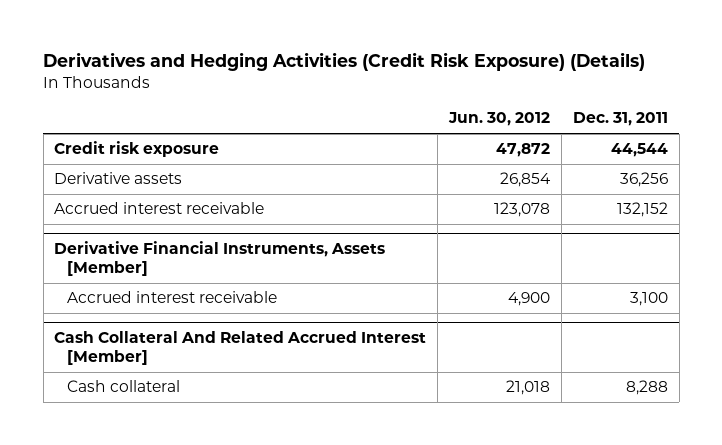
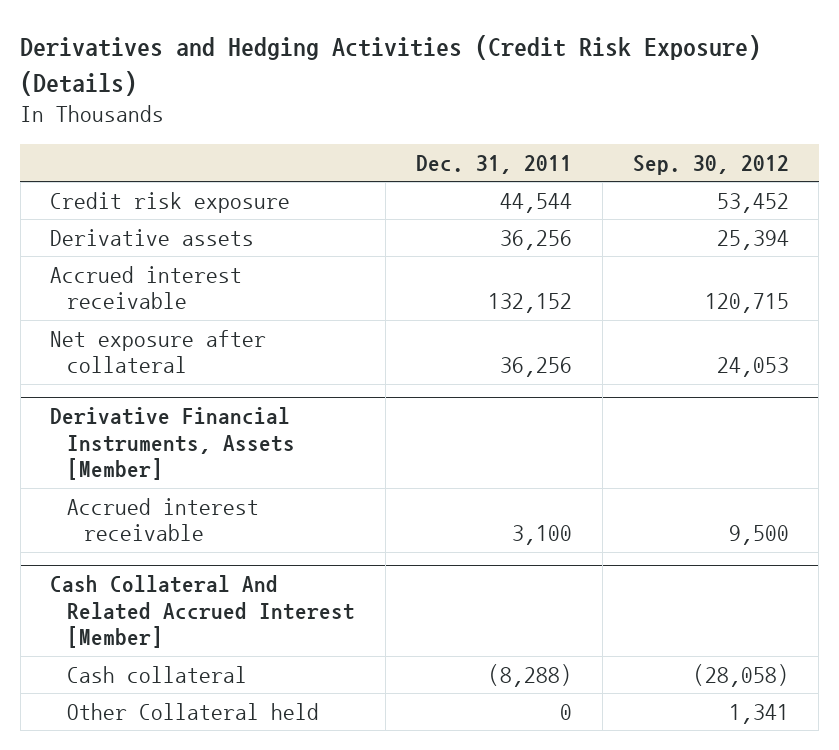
- | Jun. 30, 2012 | Dec. 31, 2011
+ | Dec. 31, 2011 | Sep. 30, 2012
+ Net exposure after collateral | 36,256 | 24,053
@ Cash Collateral And Related Accrued Interest [Member]
- Cash collateral | 21,018 | 8,288
+ Cash collateral | (8,288) | (28,058)
+ Other Collateral held | 0 | 1,341

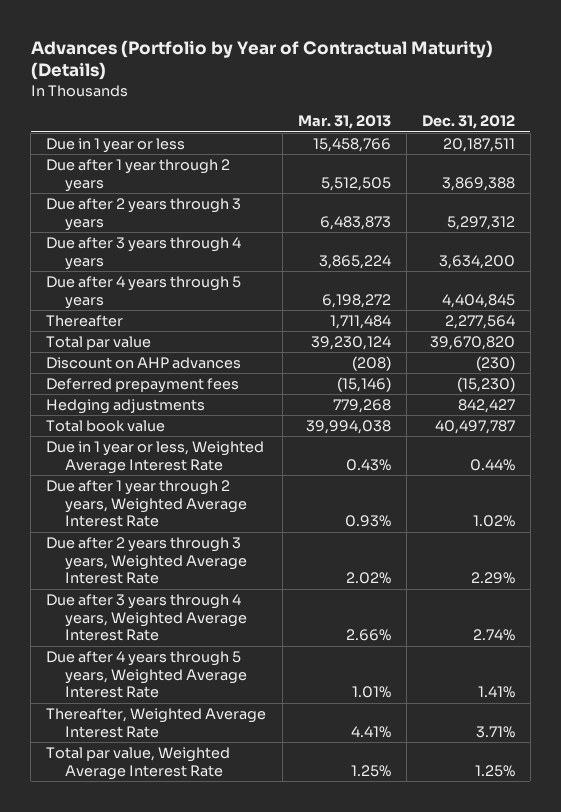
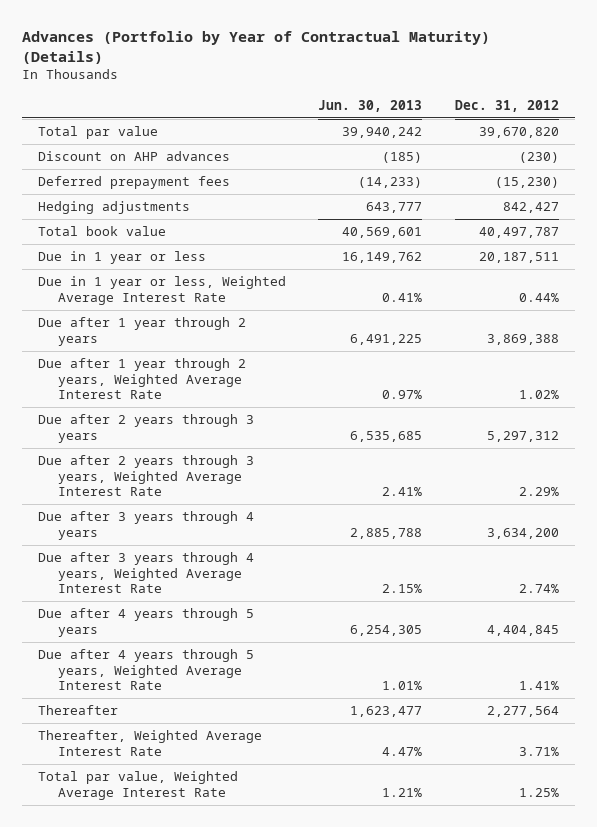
- | Mar. 31, 2013 | Dec. 31, 2012
+ | Jun. 30, 2013 | Dec. 31, 2012
moved down: Due in 1 year or less | 16,149,762 | 20,187,511
moved down: Due after 1 year through 2 years | 6,491,225 | 3,869,388
moved down: Due after 2 years through 3 years | 6,535,685 | 5,297,312
moved down: Due after 3 years through 4 years | 2,885,788 | 3,634,200
moved down: Due after 4 years through 5 years | 6,254,305 | 4,404,845
moved down: Thereafter | 1,623,477 | 2,277,564

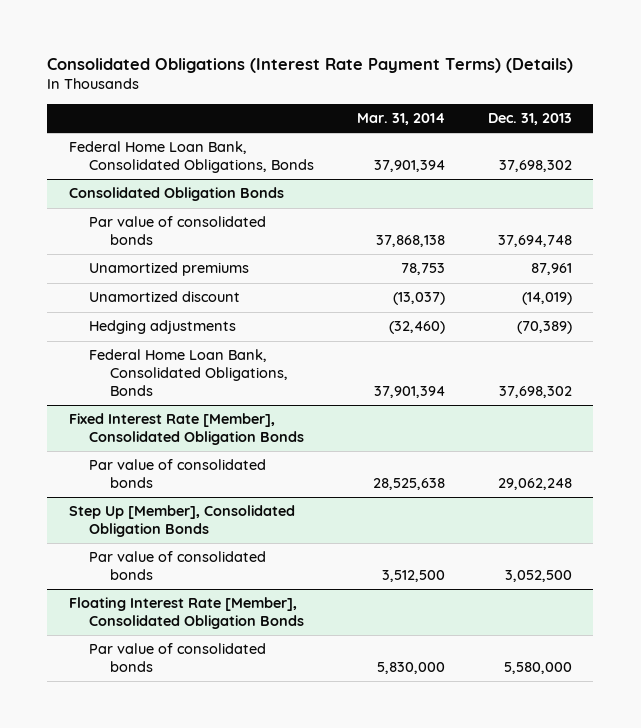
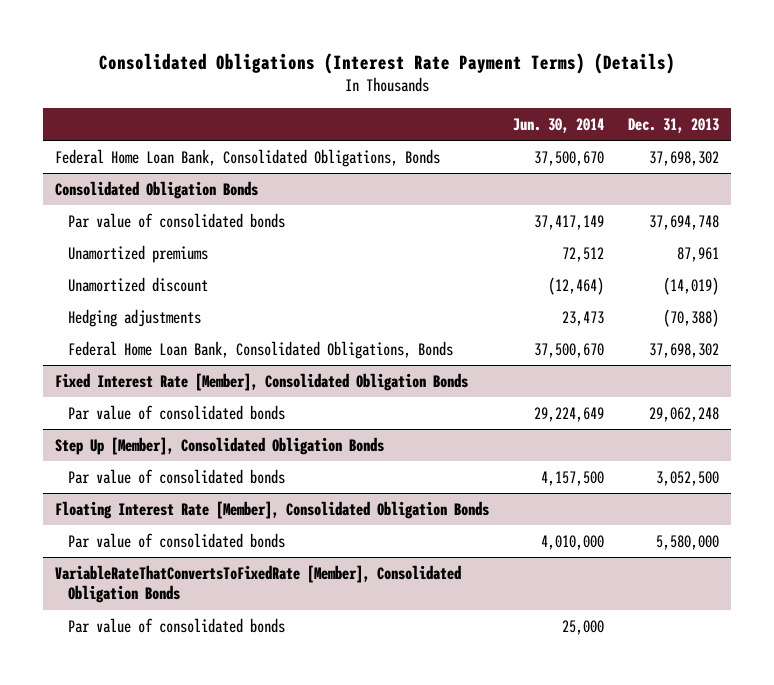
- | Mar. 31, 2014 | Dec. 31, 2013
+ | Jun. 30, 2014 | Dec. 31, 2013
@ Consolidated Obligation Bonds
- Hedging adjustments | (32,460) | (70,389)
+ Hedging adjustments | 23,473 | (70,388)
+ VariableRateThatConvertsToFixedRate [Member], Consolidated Obligation Bonds
+ Par value of consolidated bonds | 25,000 |

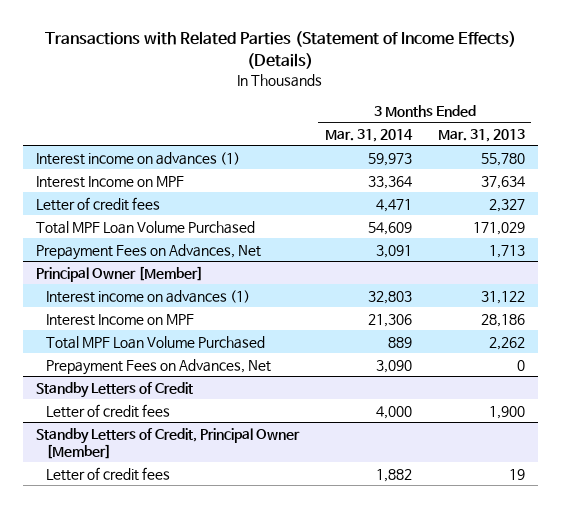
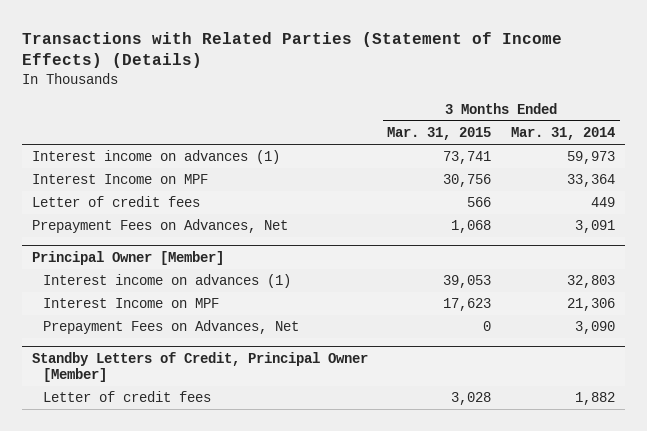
- | 3 Months Ended Mar. 31, 2014 | 3 Months Ended Mar. 31, 2013
+ | 3 Months Ended Mar. 31, 2015 | 3 Months Ended Mar. 31, 2014
- Letter of credit fees | 4,471 | 2,327
- Total MPF Loan Volume Purchased | 54,609 | 171,029
+ Letter of credit fees | 566 | 449
@ Principal Owner [Member]
- Total MPF Loan Volume Purchased | 889 | 2,262
- Standby Letters of Credit
- Letter of credit fees | 4,000 | 1,900

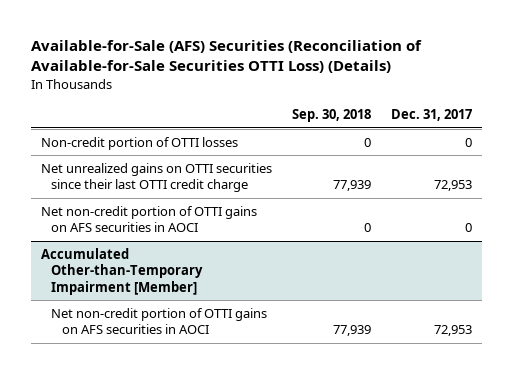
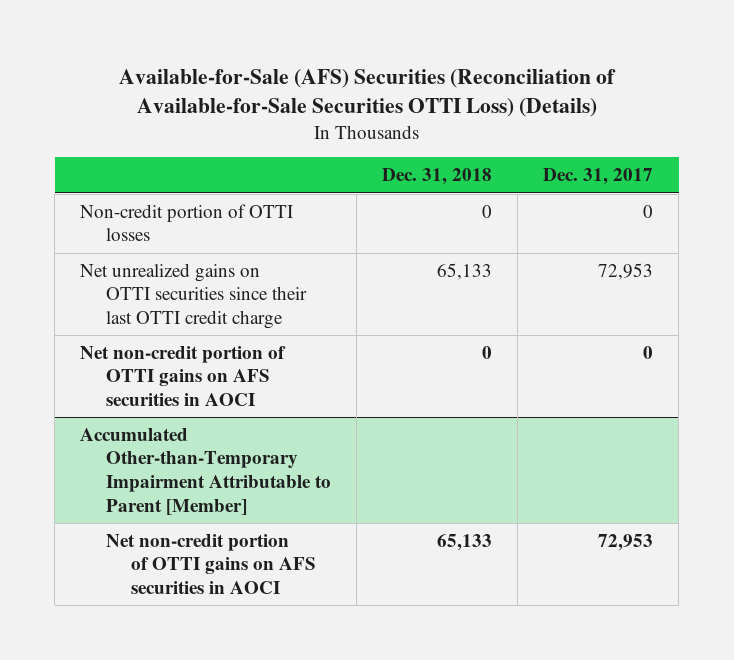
- | Sep. 30, 2018 | Dec. 31, 2017
+ | Dec. 31, 2018 | Dec. 31, 2017
- Accumulated Other-than-Temporary Impairment [Member]
+ Accumulated Other-than-Temporary Impairment Attributable to Parent [Member]

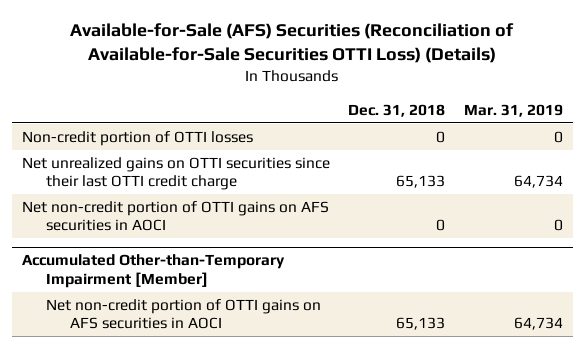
- | Dec. 31, 2018 | Dec. 31, 2017
+ | Dec. 31, 2018 | Mar. 31, 2019
- Accumulated Other-than-Temporary Impairment Attributable to Parent [Member]
+ Accumulated Other-than-Temporary Impairment [Member]

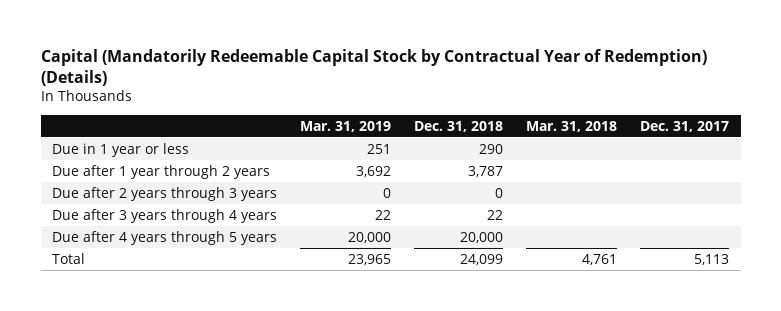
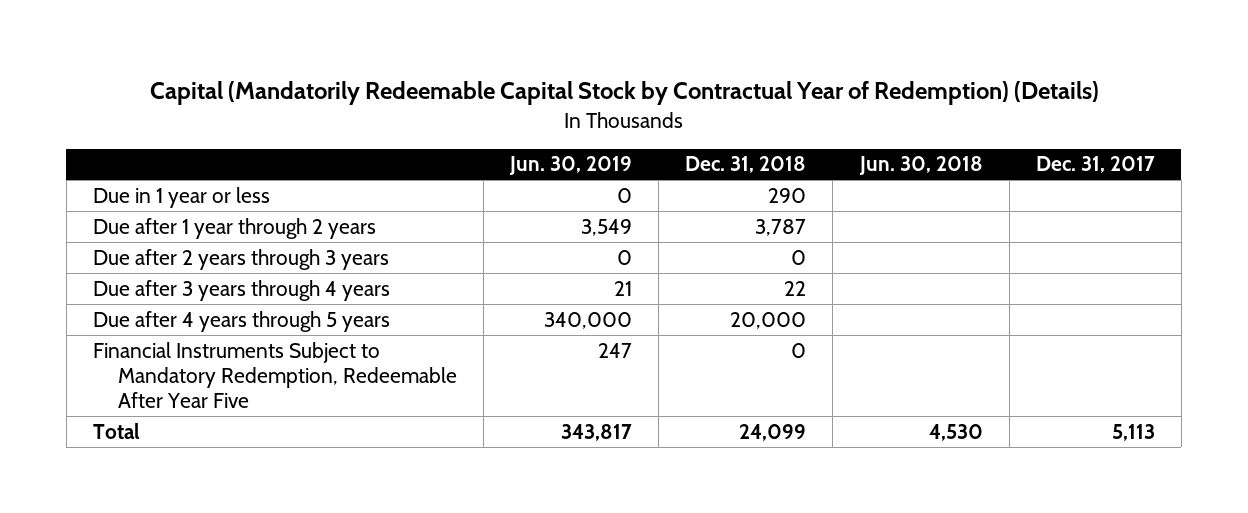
- | Mar. 31, 2019 | Dec. 31, 2018 | Mar. 31, 2018 | Dec. 31, 2017
+ | Jun. 30, 2019 | Dec. 31, 2018 | Jun. 30, 2018 | Dec. 31, 2017
+ Financial Instruments Subject to Mandatory Redemption, Redeemable After Year Five | 247 | 0 | |

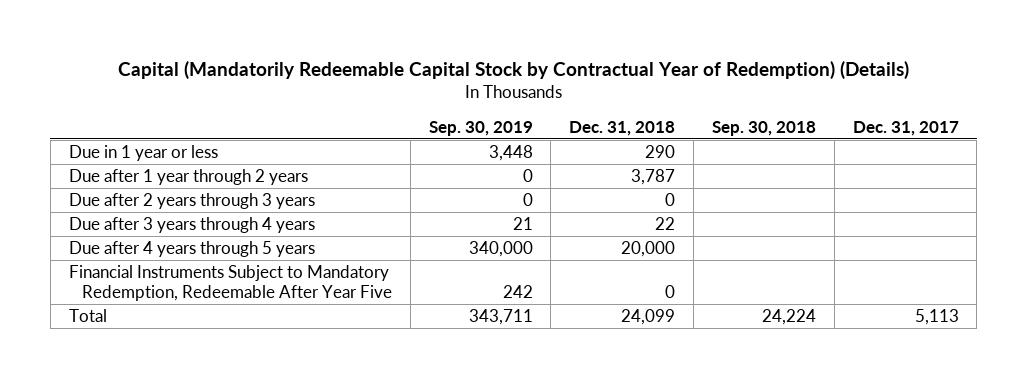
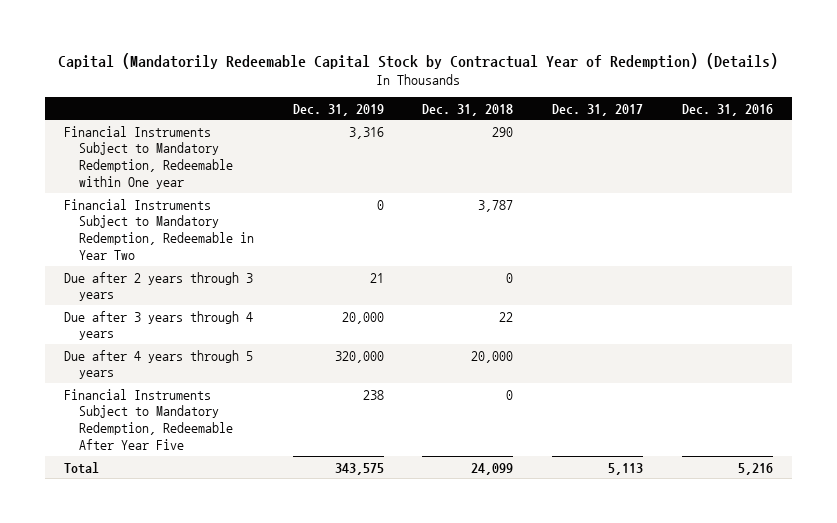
- | Sep. 30, 2019 | Dec. 31, 2018 | Sep. 30, 2018 | Dec. 31, 2017
+ | Dec. 31, 2019 | Dec. 31, 2018 | Dec. 31, 2017 | Dec. 31, 2016
- Due in 1 year or less | 3,448 | 290 | |
- Due after 1 year through 2 years | 0 | 3,787 | |
+ Financial Instruments Subject to Mandatory Redemption, Redeemable within One year | 3,316 | 290 | |
+ Financial Instruments Subject to Mandatory Redemption, Redeemable in Year Two | 0 | 3,787 | |

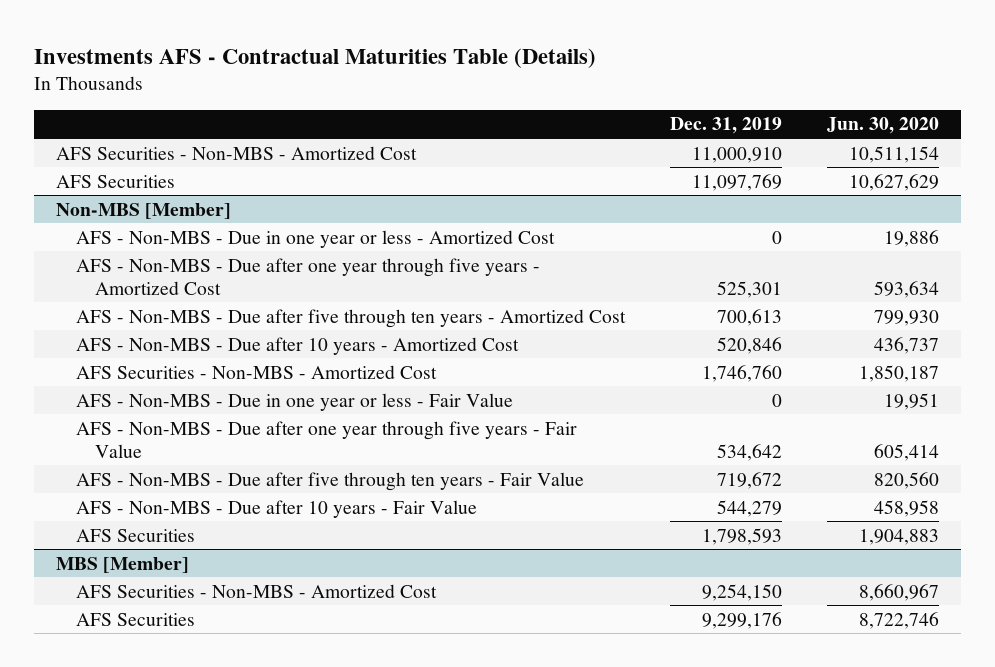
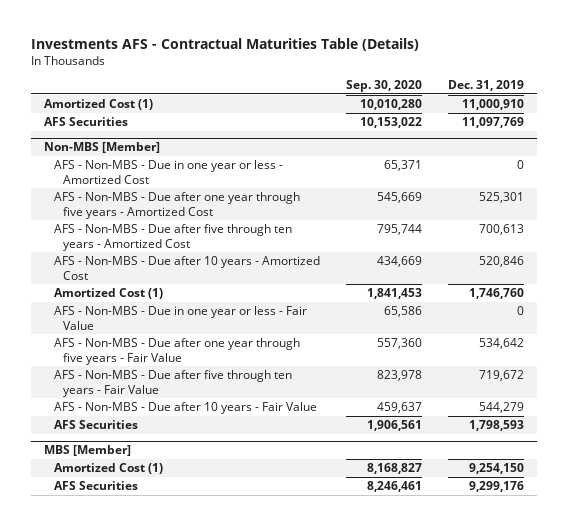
- | Dec. 31, 2019 | Jun. 30, 2020
+ | Sep. 30, 2020 | Dec. 31, 2019
- AFS Securities - Non-MBS - Amortized Cost | 11,000,910 | 10,511,154
+ Amortized Cost (1) | 10,010,280 | 11,000,910
@ Non-MBS [Member]
- AFS Securities - Non-MBS - Amortized Cost | 1,746,760 | 1,850,187
+ Amortized Cost (1) | 1,841,453 | 1,746,760
@ MBS [Member]
- AFS Securities - Non-MBS - Amortized Cost | 9,254,150 | 8,660,967
+ Amortized Cost (1) | 8,168,827 | 9,254,150

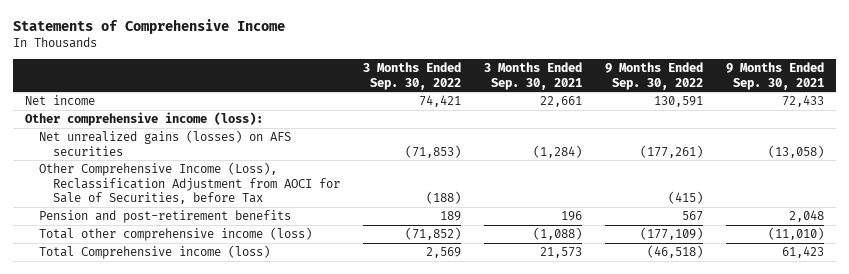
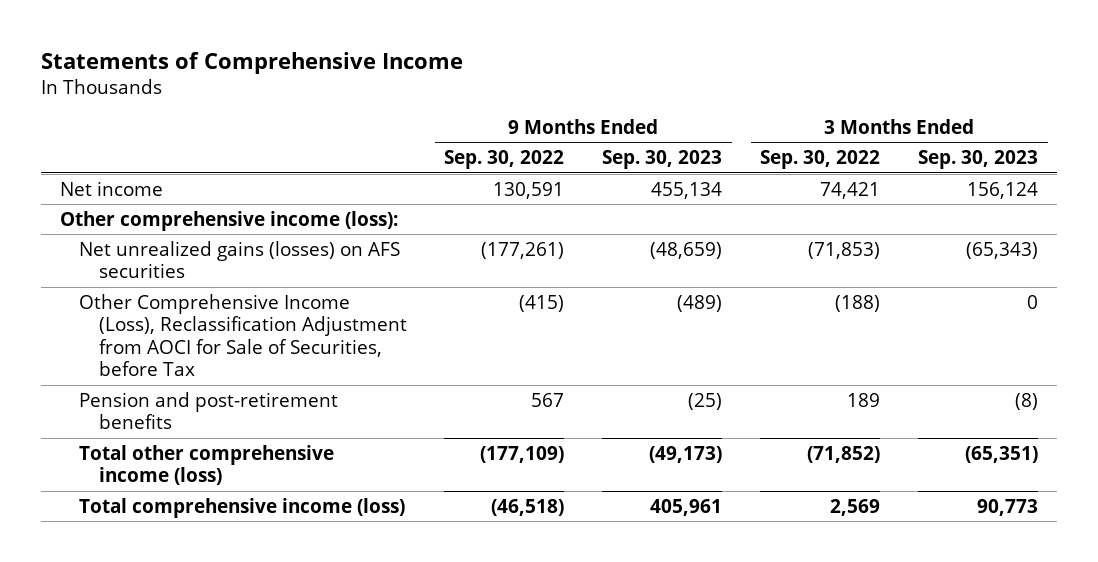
- | 3 Months Ended Sep. 30, 2022 | 3 Months Ended Sep. 30, 2021 | 9 Months Ended Sep. 30, 2022 | 9 Months Ended Sep. 30, 2021
+ | 9 Months Ended Sep. 30, 2022 | 9 Months Ended Sep. 30, 2023 | 3 Months Ended Sep. 30, 2022 | 3 Months Ended Sep. 30, 2023
- Total Comprehensive income (loss) | 2,569 | 21,573 | (46,518) | 61,423
+ Total comprehensive income (loss) | (46,518) | 405,961 | 2,569 | 90,773

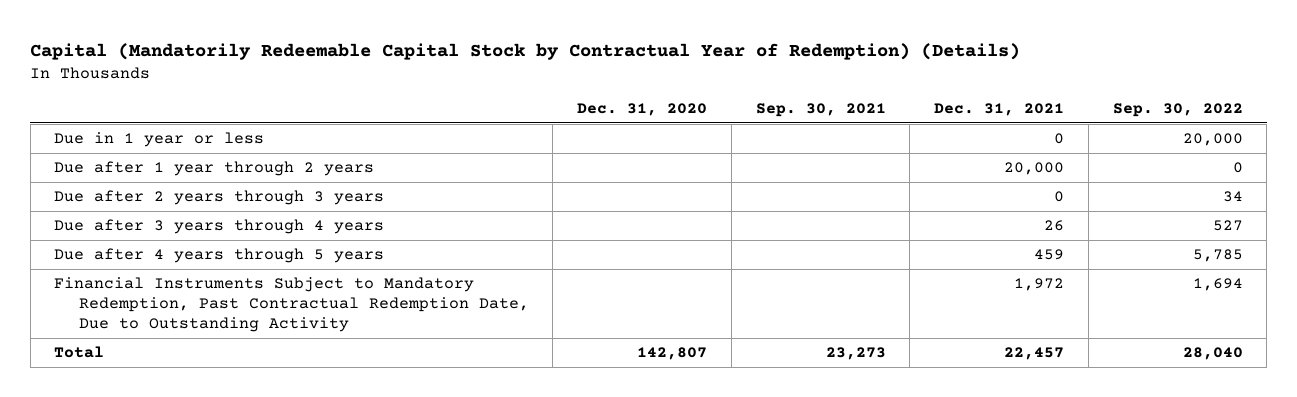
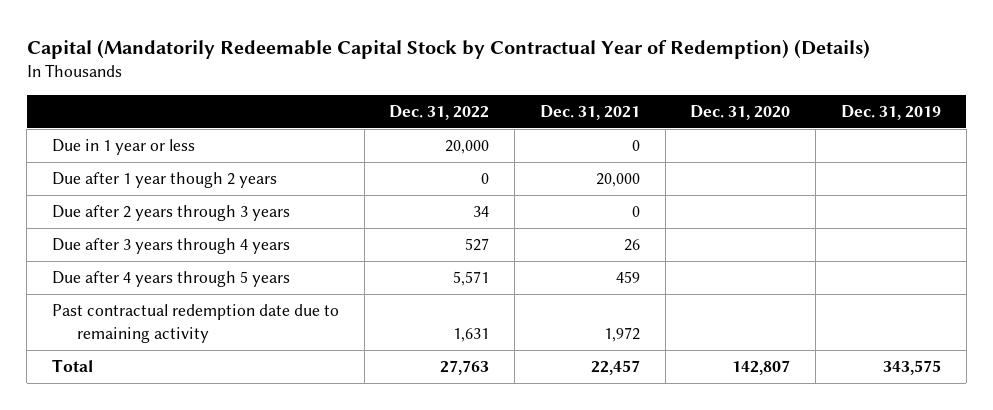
- | Dec. 31, 2020 | Sep. 30, 2021 | Dec. 31, 2021 | Sep. 30, 2022
+ | Dec. 31, 2022 | Dec. 31, 2021 | Dec. 31, 2020 | Dec. 31, 2019
- Due after 1 year through 2 years | | | 20,000 | 0
+ Due after 1 year though 2 years | 0 | 20,000 | |
- Financial Instruments Subject to Mandatory Redemption, Past Contractual Redemption Date, Due to Outstanding Activity | | | 1,972 | 1,694
+ Past contractual redemption date due to remaining activity | 1,631 | 1,972 | |

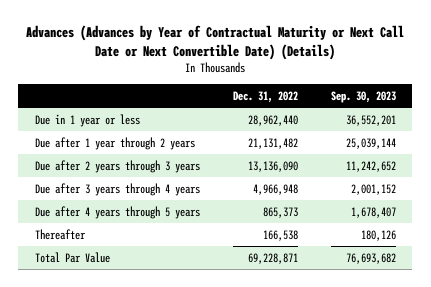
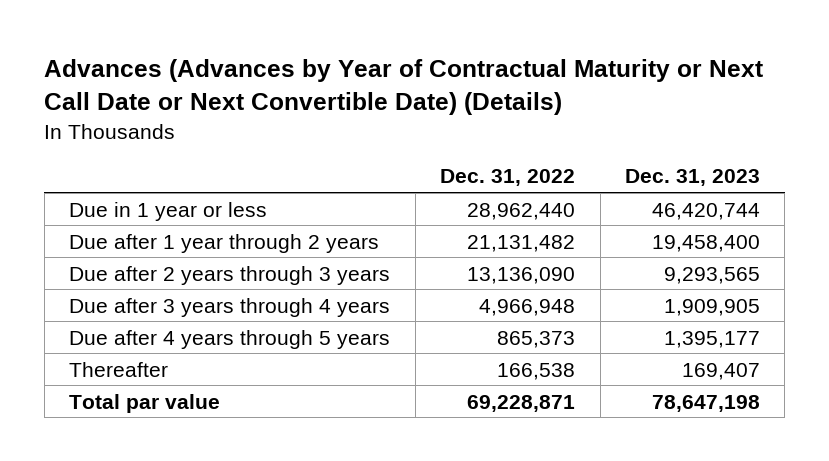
- | Dec. 31, 2022 | Sep. 30, 2023
+ | Dec. 31, 2022 | Dec. 31, 2023
- Total Par Value | 69,228,871 | 76,693,682
+ Total par value | 69,228,871 | 78,647,198

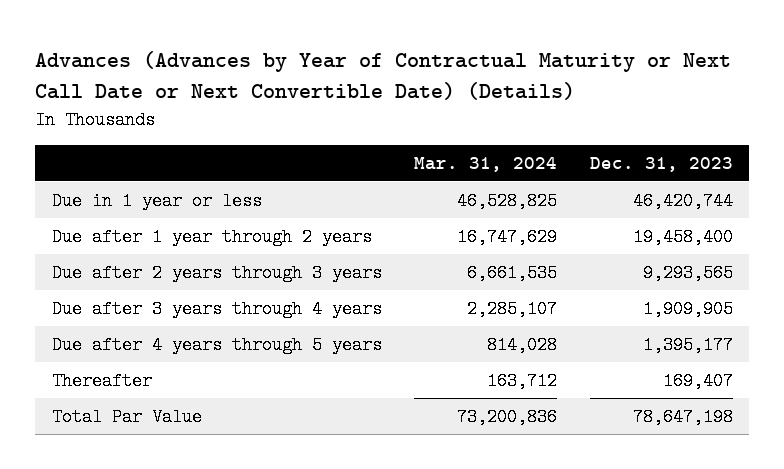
- | Dec. 31, 2022 | Dec. 31, 2023
+ | Mar. 31, 2024 | Dec. 31, 2023
- Total par value | 69,228,871 | 78,647,198
+ Total Par Value | 73,200,836 | 78,647,198

